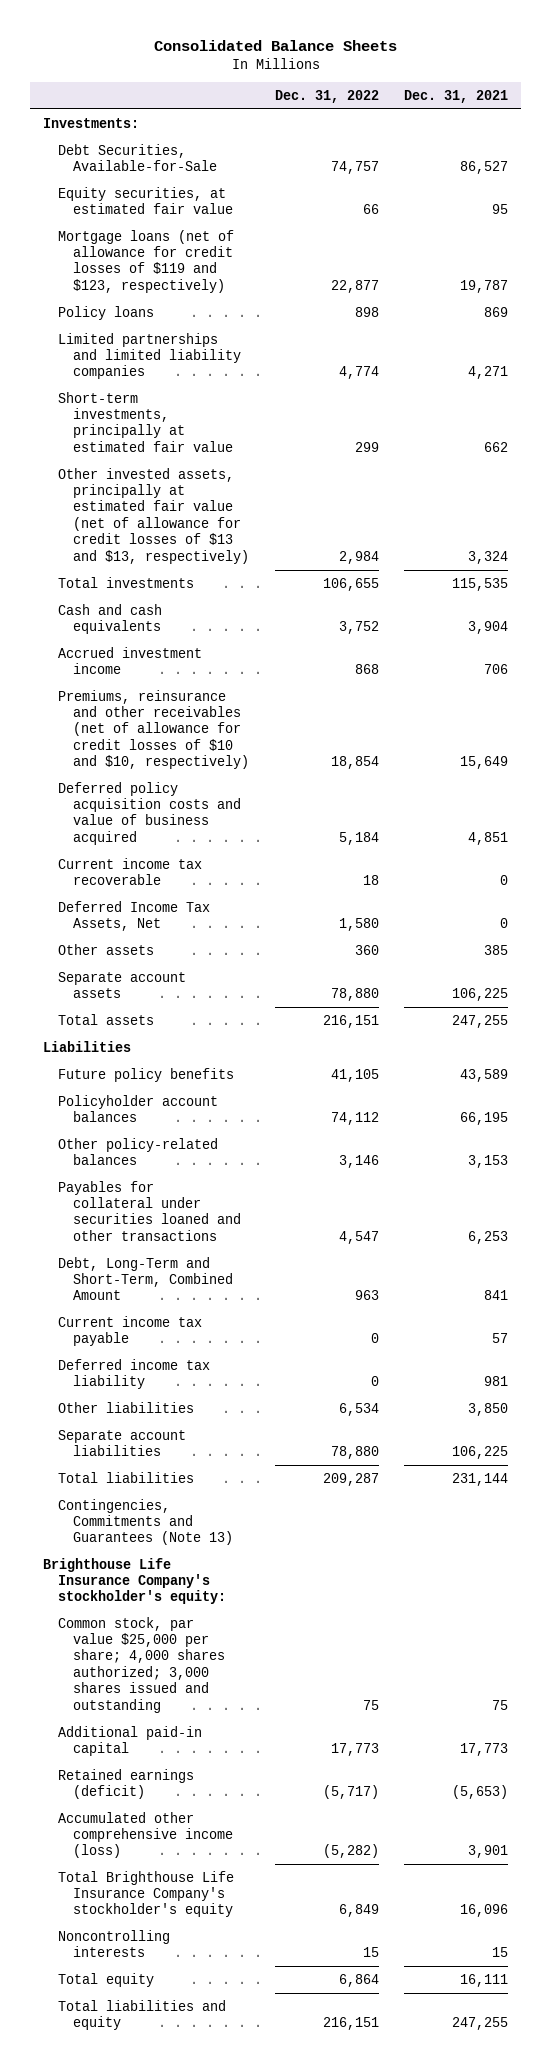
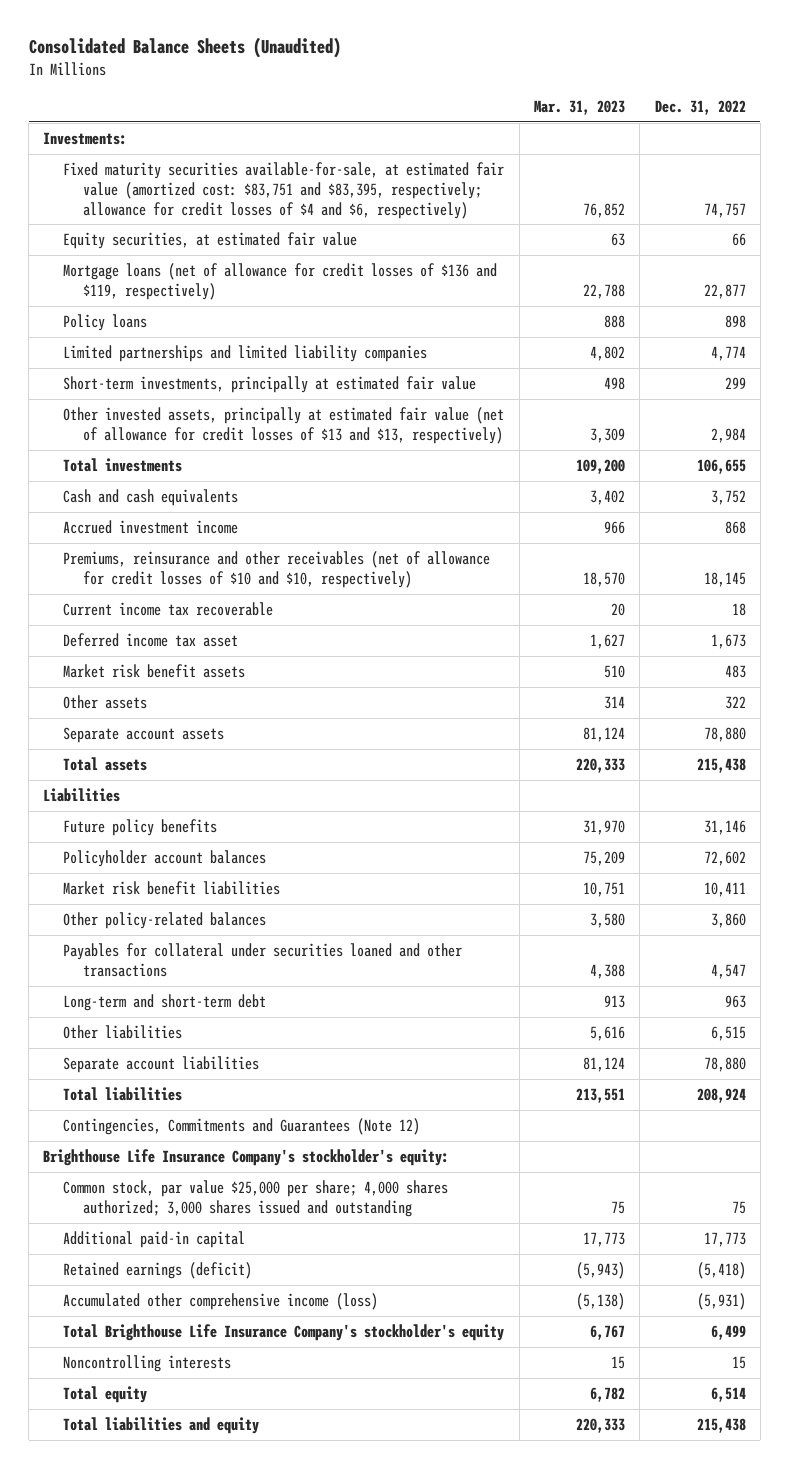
- Consolidated Balance Sheets
+ Consolidated Balance Sheets (Unaudited)
- | Dec. 31, 2022 | Dec. 31, 2021
+ | Mar. 31, 2023 | Dec. 31, 2022
- Debt Securities, Available-for-Sale | 74,757 | 86,527
+ Fixed maturity securities available-for-sale, at estimated fair value (amortized cost: $83,751 and $83,395, respectively; allowance for credit losses of $4 and $6, respectively) | 76,852 | 74,757
- Mortgage loans (net of allowance for credit losses of $119 and $123, respectively) | 22,877 | 19,787
+ Mortgage loans (net of allowance for credit losses of $136 and $119, respectively) | 22,788 | 22,877
- Premiums, reinsurance and other receivables (net of allowance for credit losses of $10 and $10, respectively) | 18,854 | 15,649
- Deferred policy acquisition costs and value of business acquired | 5,184 | 4,851
+ Premiums, reinsurance and other receivables (net of allowance for credit losses of $10 and $10, respectively) | 18,570 | 18,145
- Deferred Income Tax Assets, Net | 1,580 | 0
- Other assets | 360 | 385
+ Deferred income tax asset | 1,627 | 1,673
+ Market risk benefit assets | 510 | 483
+ Other assets | 314 | 322
- Total assets | 216,151 | 247,255
+ Total assets | 220,333 | 215,438
- Future policy benefits | 41,105 | 43,589
- Policyholder account balances | 74,112 | 66,195
- Other policy-related balances | 3,146 | 3,153
+ Future policy benefits | 31,970 | 31,146
+ Policyholder account balances | 75,209 | 72,602
+ Market risk benefit liabilities | 10,751 | 10,411
+ Other policy-related balances | 3,580 | 3,860
- Debt, Long-Term and Short-Term, Combined Amount | 963 | 841
- Current income tax payable | 0 | 57
- Deferred income tax liability | 0 | 981
- Other liabilities | 6,534 | 3,850
+ Long-term and short-term debt | 913 | 963
+ Other liabilities | 5,616 | 6,515
- Total liabilities | 209,287 | 231,144
- Contingencies, Commitments and Guarantees (Note 13)
+ Total liabilities | 213,551 | 208,924
+ Contingencies, Commitments and Guarantees (Note 12)
- Retained earnings (deficit) | (5,717) | (5,653)
- Accumulated other comprehensive income (loss) | (5,282) | 3,901
- Total Brighthouse Life Insurance Company's stockholder's equity | 6,849 | 16,096
+ Retained earnings (deficit) | (5,943) | (5,418)
+ Accumulated other comprehensive income (loss) | (5,138) | (5,931)
+ Total Brighthouse Life Insurance Company's stockholder's equity | 6,767 | 6,499
- Total equity | 6,864 | 16,111
- Total liabilities and equity | 216,151 | 247,255
+ Total equity | 6,782 | 6,514
+ Total liabilities and equity | 220,333 | 215,438

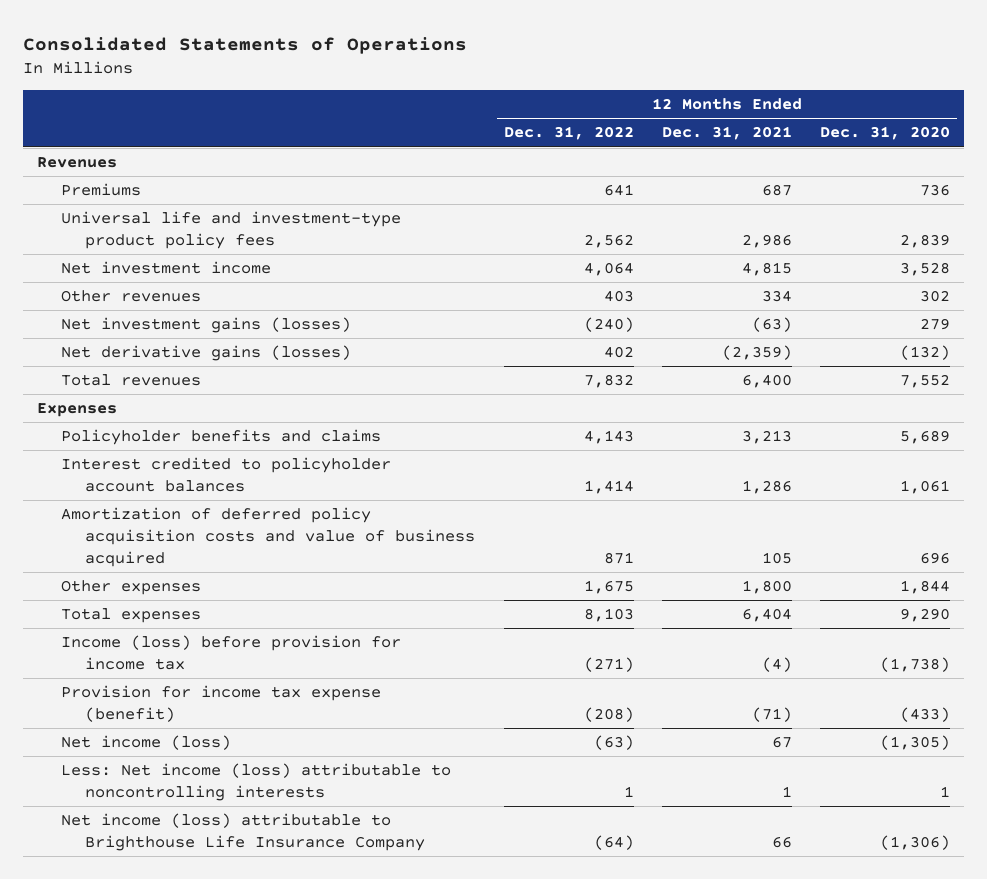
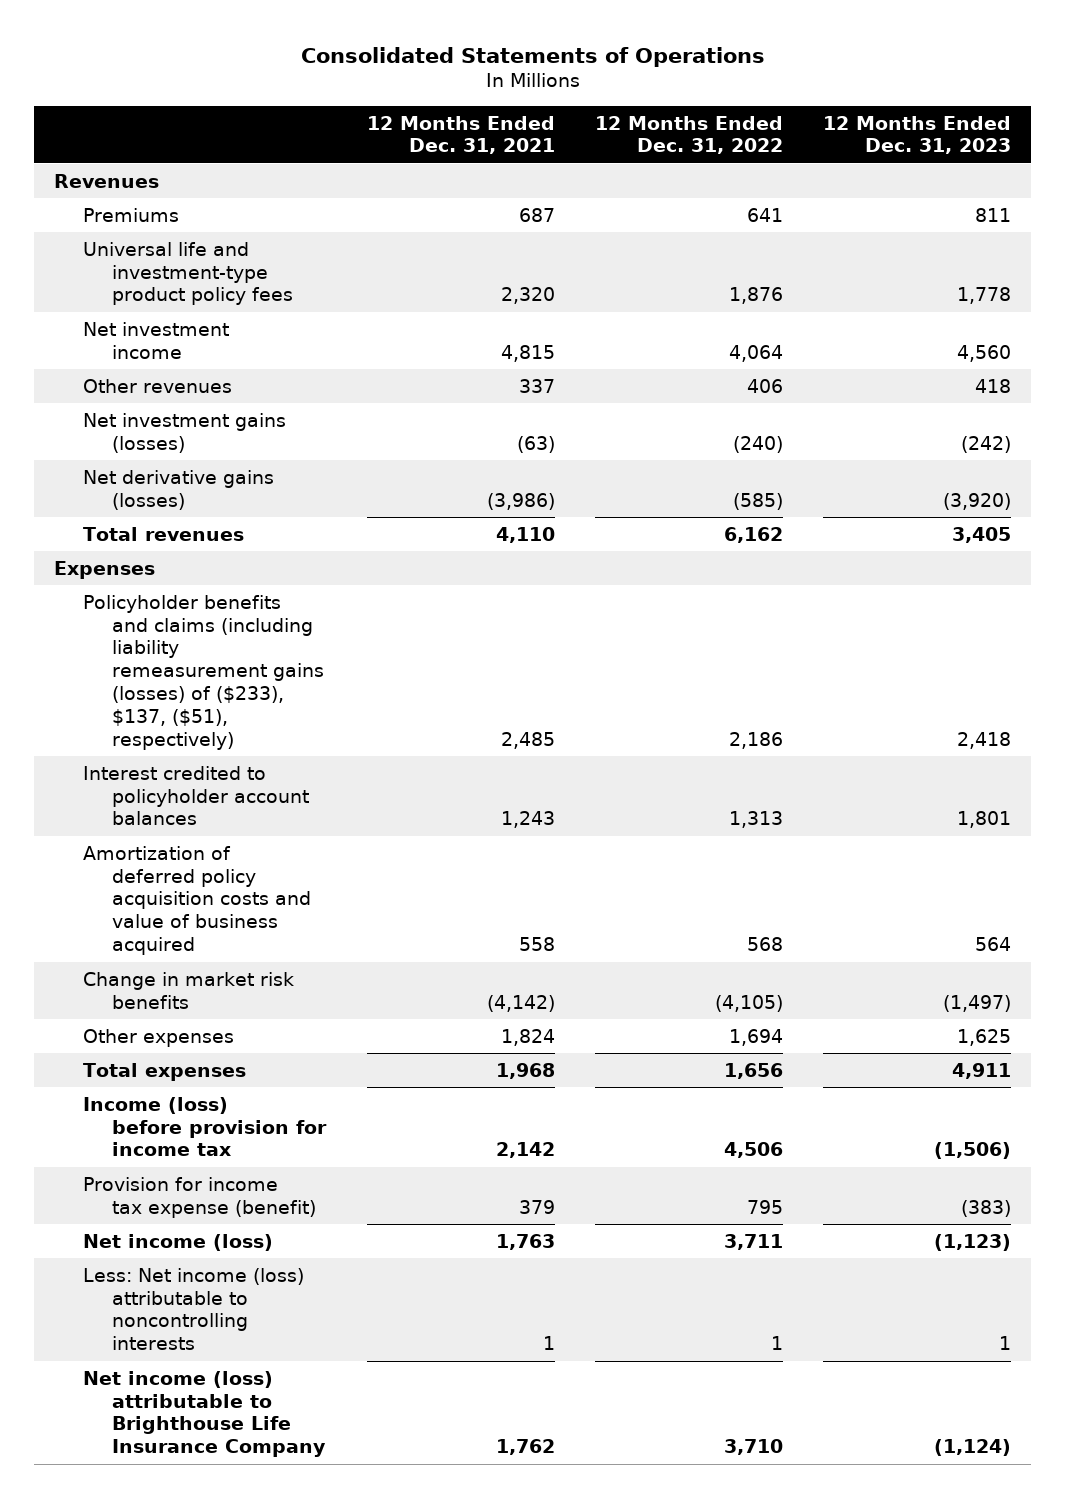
- | 12 Months Ended Dec. 31, 2022 | 12 Months Ended Dec. 31, 2021 | 12 Months Ended Dec. 31, 2020
+ | 12 Months Ended Dec. 31, 2021 | 12 Months Ended Dec. 31, 2022 | 12 Months Ended Dec. 31, 2023
- Universal life and investment-type product policy fees | 2,562 | 2,986 | 2,839
+ Universal life and investment-type product policy fees | 2,320 | 1,876 | 1,778
- Other revenues | 403 | 334 | 302
+ Other revenues | 337 | 406 | 418
- Net derivative gains (losses) | 402 | (2,359) | (132)
- Total revenues | 7,832 | 6,400 | 7,552
+ Net derivative gains (losses) | (3,986) | (585) | (3,920)
+ Total revenues | 4,110 | 6,162 | 3,405
- Policyholder benefits and claims | 4,143 | 3,213 | 5,689
- Interest credited to policyholder account balances | 1,414 | 1,286 | 1,061
- Amortization of deferred policy acquisition costs and value of business acquired | 871 | 105 | 696
- Other expenses | 1,675 | 1,800 | 1,844
- Total expenses | 8,103 | 6,404 | 9,290
- Income (loss) before provision for income tax | (271) | (4) | (1,738)
- Provision for income tax expense (benefit) | (208) | (71) | (433)
- Net income (loss) | (63) | 67 | (1,305)
+ Policyholder benefits and claims (including liability remeasurement gains (losses) of ($233), $137, ($51), respectively) | 2,485 | 2,186 | 2,418
+ Interest credited to policyholder account balances | 1,243 | 1,313 | 1,801
+ Amortization of deferred policy acquisition costs and value of business acquired | 558 | 568 | 564
+ Change in market risk benefits | (4,142) | (4,105) | (1,497)
+ Other expenses | 1,824 | 1,694 | 1,625
+ Total expenses | 1,968 | 1,656 | 4,911
+ Income (loss) before provision for income tax | 2,142 | 4,506 | (1,506)
+ Provision for income tax expense (benefit) | 379 | 795 | (383)
+ Net income (loss) | 1,763 | 3,711 | (1,123)
- Net income (loss) attributable to Brighthouse Life Insurance Company | (64) | 66 | (1,306)
+ Net income (loss) attributable to Brighthouse Life Insurance Company | 1,762 | 3,710 | (1,124)

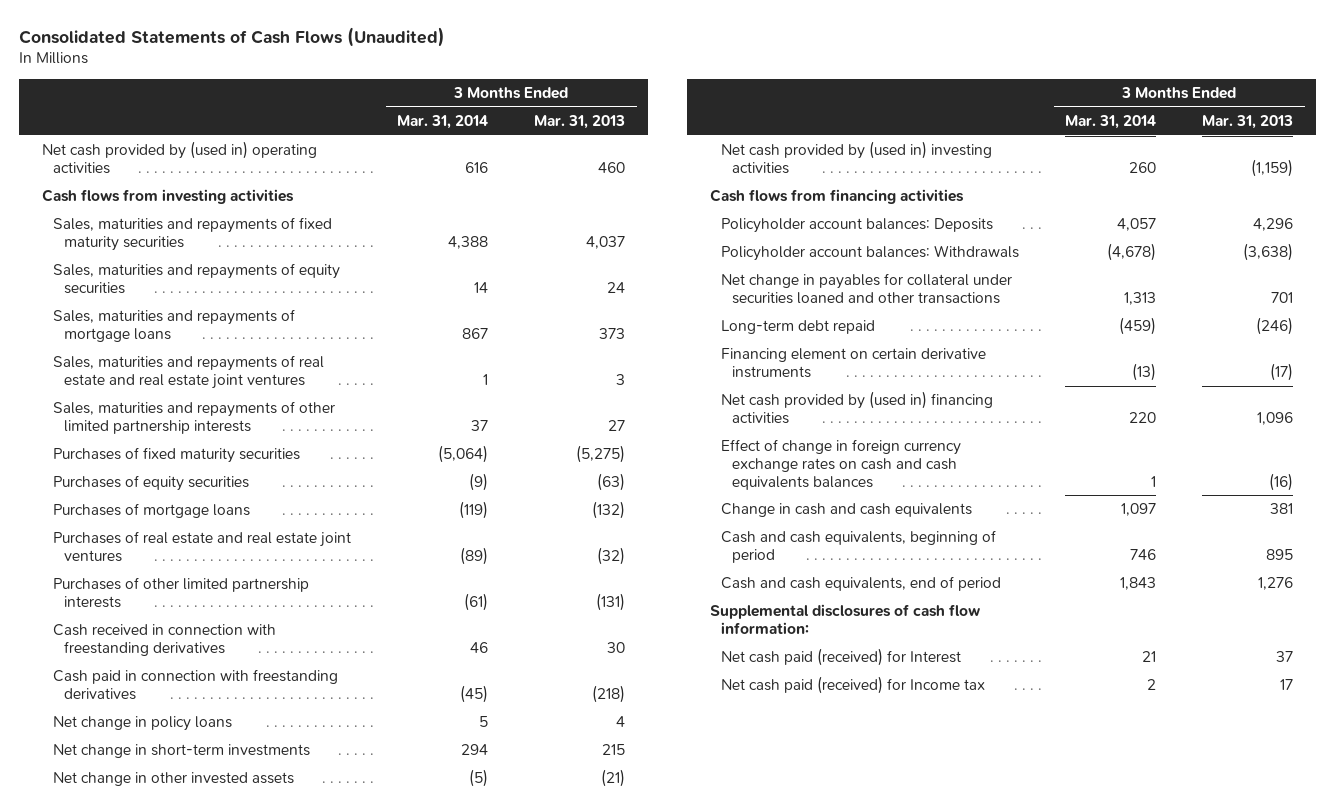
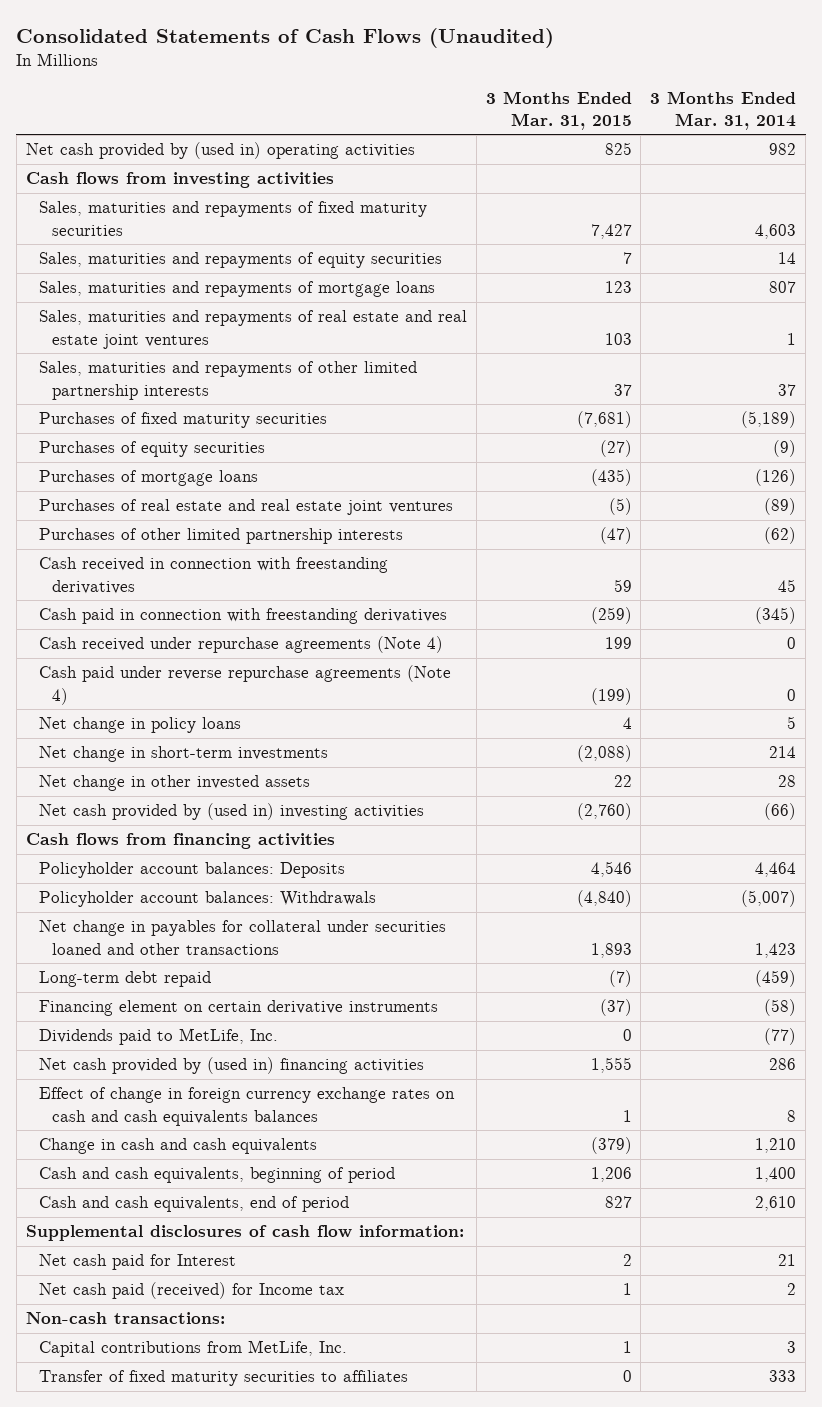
- | 3 Months Ended Mar. 31, 2014 | 3 Months Ended Mar. 31, 2013
+ | 3 Months Ended Mar. 31, 2015 | 3 Months Ended Mar. 31, 2014
- Net cash provided by (used in) operating activities | 616 | 460
+ Net cash provided by (used in) operating activities | 825 | 982
- Sales, maturities and repayments of fixed maturity securities | 4,388 | 4,037
+ Sales, maturities and repayments of fixed maturity securities | 7,427 | 4,603
- Sales, maturities and repayments of mortgage loans | 867 | 373
+ Sales, maturities and repayments of mortgage loans | 123 | 807
- Purchases of fixed maturity securities | (5,064) | (5,275)
+ Purchases of fixed maturity securities | (7,681) | (5,189)
- Purchases of mortgage loans | (119) | (132)
+ Purchases of mortgage loans | (435) | (126)
- Purchases of other limited partnership interests | (61) | (131)
- Cash received in connection with freestanding derivatives | 46 | 30
- Cash paid in connection with freestanding derivatives | (45) | (218)
+ Purchases of other limited partnership interests | (47) | (62)
+ Cash received in connection with freestanding derivatives | 59 | 45
+ Cash paid in connection with freestanding derivatives | (259) | (345)
+ Cash received under repurchase agreements (Note 4) | 199 | 0
+ Cash paid under reverse repurchase agreements (Note 4) | (199) | 0
- Net change in short-term investments | 294 | 215
- Net change in other invested assets | (5) | (21)
- Net cash provided by (used in) investing activities | 260 | (1,159)
+ Net change in short-term investments | (2,088) | 214
+ Net change in other invested assets | 22 | 28
+ Net cash provided by (used in) investing activities | (2,760) | (66)
- Policyholder account balances: Deposits | 4,057 | 4,296
- Policyholder account balances: Withdrawals | (4,678) | (3,638)
- Net change in payables for collateral under securities loaned and other transactions | 1,313 | 701
+ Policyholder account balances: Deposits | 4,546 | 4,464
+ Policyholder account balances: Withdrawals | (4,840) | (5,007)
+ Net change in payables for collateral under securities loaned and other transactions | 1,893 | 1,423
- Financing element on certain derivative instruments | (13) | (17)
- Net cash provided by (used in) financing activities | 220 | 1,096
- Effect of change in foreign currency exchange rates on cash and cash equivalents balances | 1 | (16)
- Change in cash and cash equivalents | 1,097 | 381
- Cash and cash equivalents, beginning of period | 746 | 895
- Cash and cash equivalents, end of period | 1,843 | 1,276
+ Financing element on certain derivative instruments | (37) | (58)
+ Dividends paid to MetLife, Inc. | 0 | (77)
+ Net cash provided by (used in) financing activities | 1,555 | 286
+ Effect of change in foreign currency exchange rates on cash and cash equivalents balances | 1 | 8
+ Change in cash and cash equivalents | (379) | 1,210
+ Cash and cash equivalents, beginning of period | 1,206 | 1,400
+ Cash and cash equivalents, end of period | 827 | 2,610
- Net cash paid (received) for Interest | 21 | 37
+ Net cash paid for Interest | 2 | 21
+ Non-cash transactions:
+ Capital contributions from MetLife, Inc. | 1 | 3
+ Transfer of fixed maturity securities to affiliates | 0 | 333

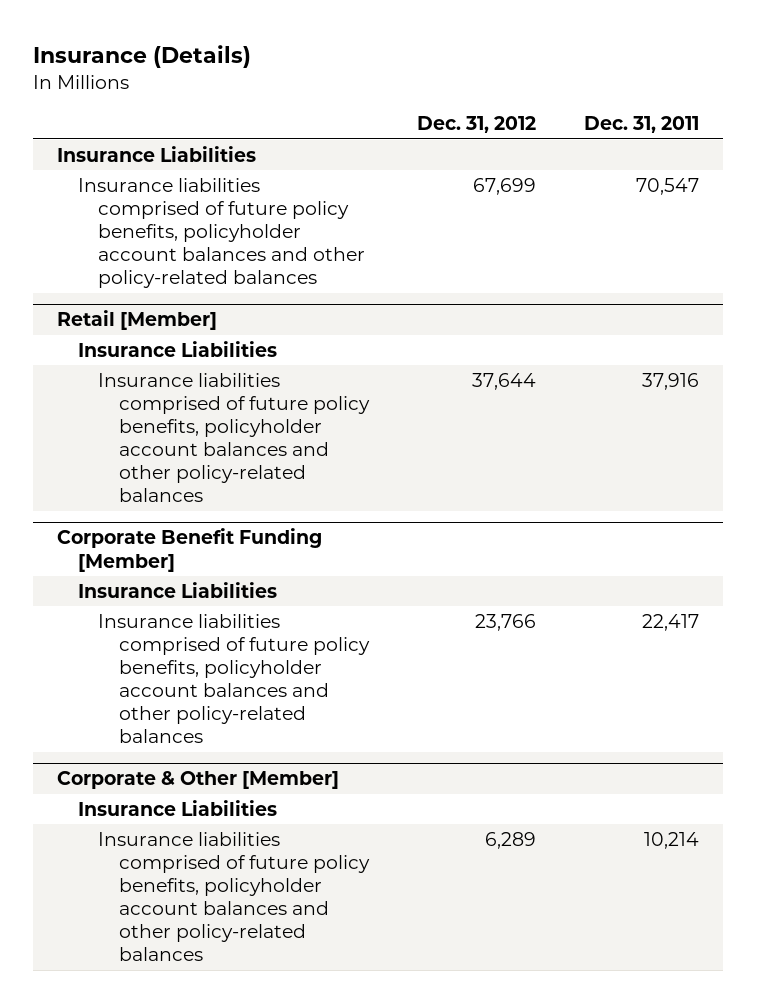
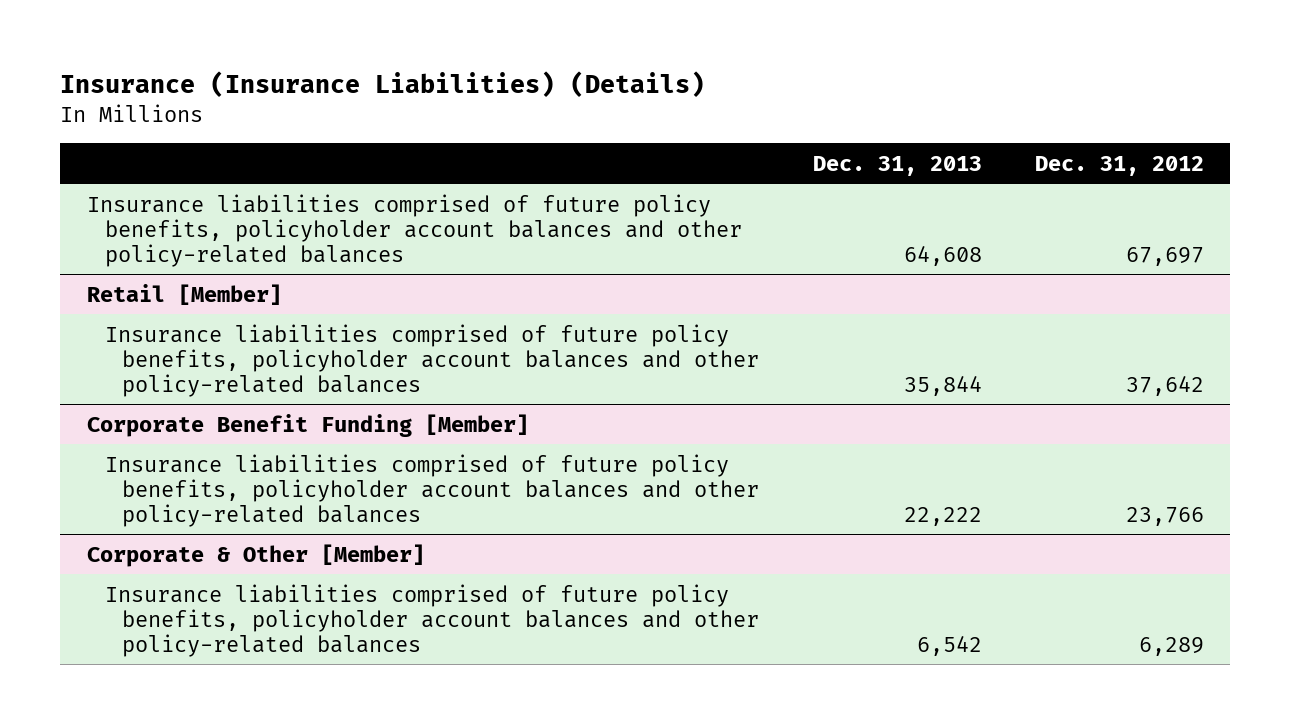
- Insurance (Details)
+ Insurance (Insurance Liabilities) (Details)
- | Dec. 31, 2012 | Dec. 31, 2011
+ | Dec. 31, 2013 | Dec. 31, 2012
- Insurance Liabilities
- Insurance liabilities comprised of future policy benefits, policyholder account balances and other policy-related balances | 67,699 | 70,547
+ Insurance liabilities comprised of future policy benefits, policyholder account balances and other policy-related balances | 64,608 | 67,697
@ Retail [Member]
- Insurance Liabilities
- Insurance liabilities comprised of future policy benefits, policyholder account balances and other policy-related balances | 37,644 | 37,916
+ Insurance liabilities comprised of future policy benefits, policyholder account balances and other policy-related balances | 35,844 | 37,642
@ Corporate Benefit Funding [Member]
- Insurance Liabilities
@ Corporate & Other [Member]
- Insurance Liabilities

